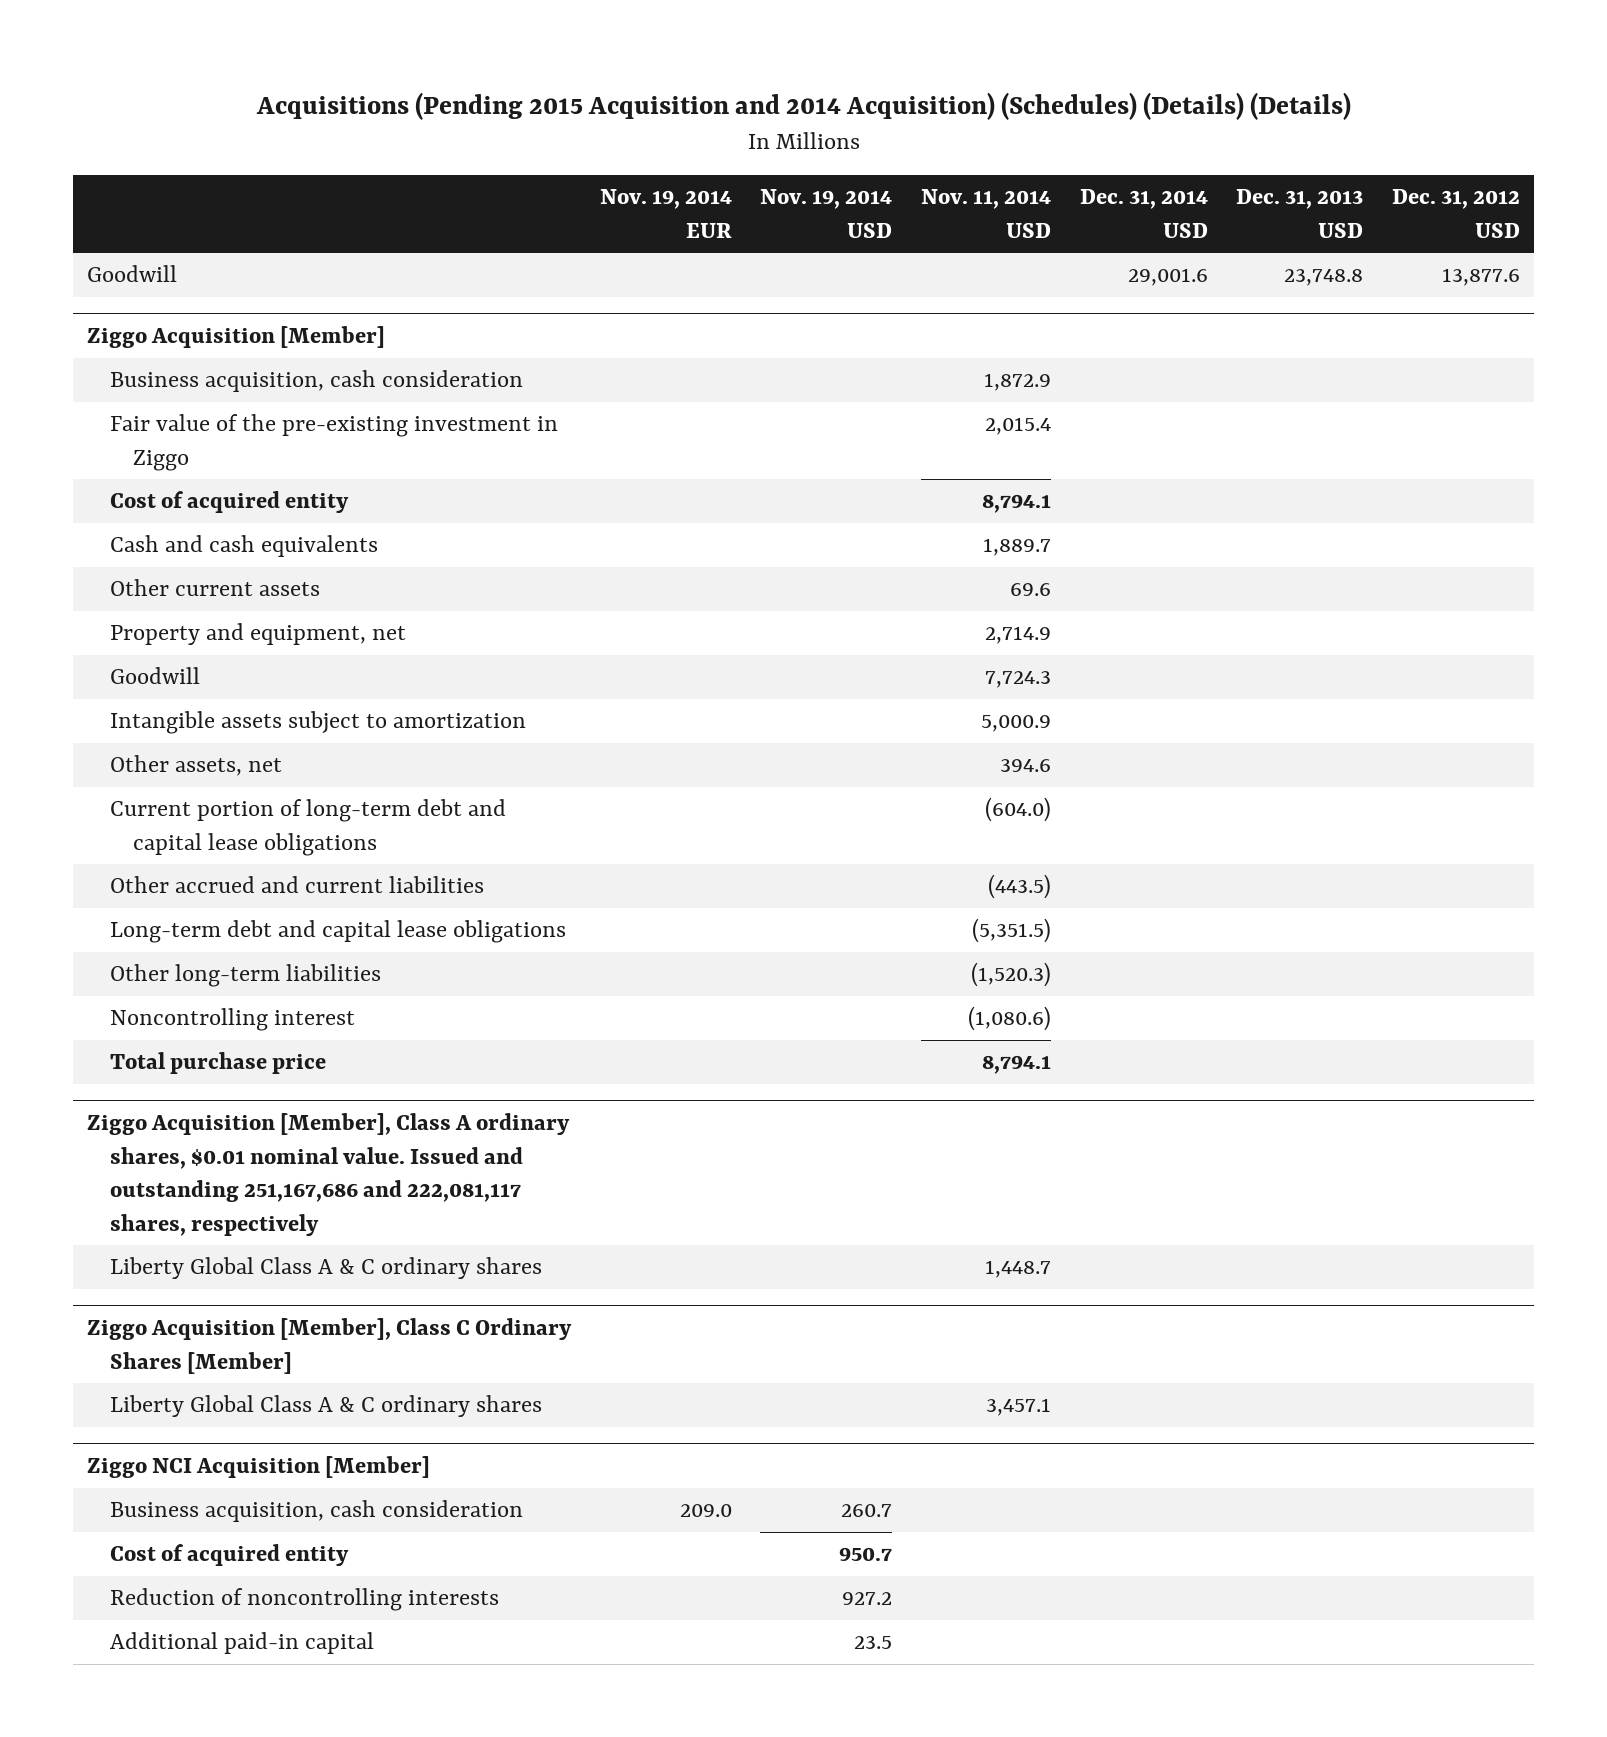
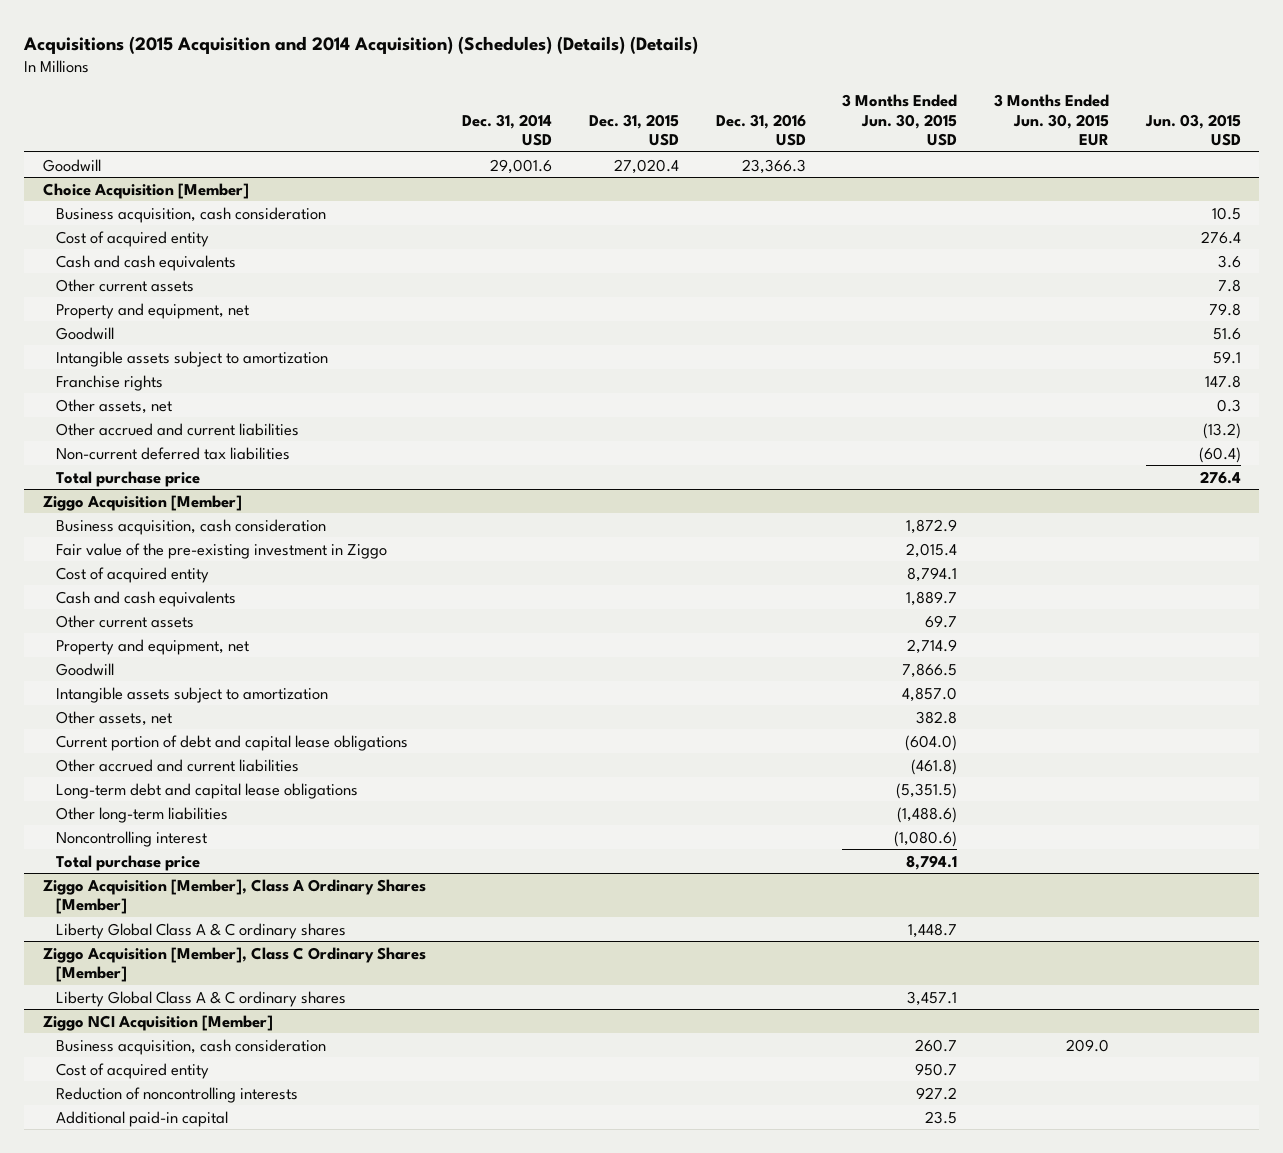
- Acquisitions (Pending 2015 Acquisition and 2014 Acquisition) (Schedules) (Details) (Details)
+ Acquisitions (2015 Acquisition and 2014 Acquisition) (Schedules) (Details) (Details)
- | Nov. 19, 2014 EUR | Nov. 19, 2014 USD | Nov. 11, 2014 USD | Dec. 31, 2014 USD | Dec. 31, 2013 USD | Dec. 31, 2012 USD
+ | Dec. 31, 2014 USD | Dec. 31, 2015 USD | Dec. 31, 2016 USD | 3 Months Ended Jun. 30, 2015 USD | 3 Months Ended Jun. 30, 2015 EUR | Jun. 03, 2015 USD
+ Choice Acquisition [Member]
+ Business acquisition, cash consideration | | | | | | 10.5
+ Cost of acquired entity | | | | | | 276.4
+ Cash and cash equivalents | | | | | | 3.6
+ Other current assets | | | | | | 7.8
+ Property and equipment, net | | | | | | 79.8
+ Goodwill | | | | | | 51.6
+ Intangible assets subject to amortization | | | | | | 59.1
+ Franchise rights | | | | | | 147.8
+ Other assets, net | | | | | | 0.3
+ Other accrued and current liabilities | | | | | | (13.2)
+ Non-current deferred tax liabilities | | | | | | (60.4)
+ Total purchase price | | | | | | 276.4
@ Ziggo Acquisition [Member]
- Current portion of long-term debt and capital lease obligations | | | (604.0) | | |
+ Current portion of debt and capital lease obligations | | | | (604.0) | |
- Ziggo Acquisition [Member], Class A ordinary shares, $0.01 nominal value. Issued and outstanding 251,167,686 and 222,081,117 shares, respectively
+ Ziggo Acquisition [Member], Class A Ordinary Shares [Member]

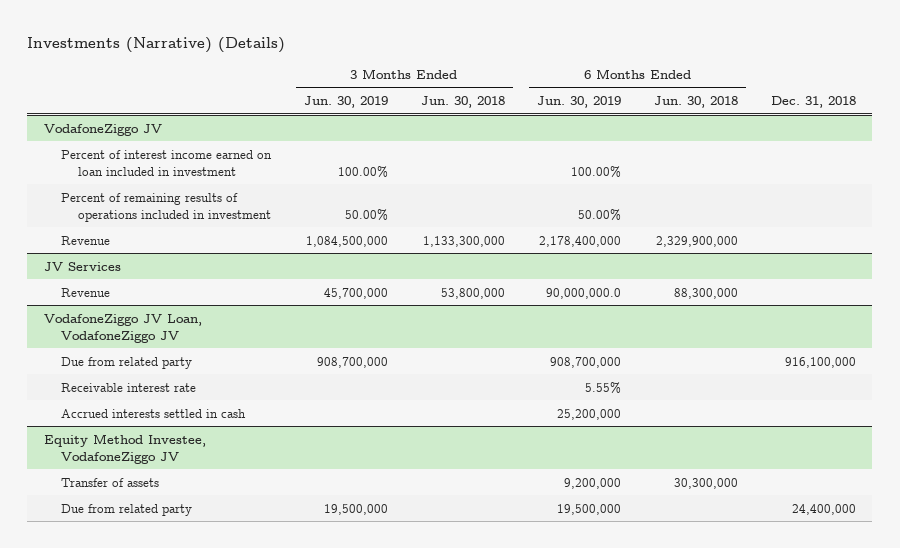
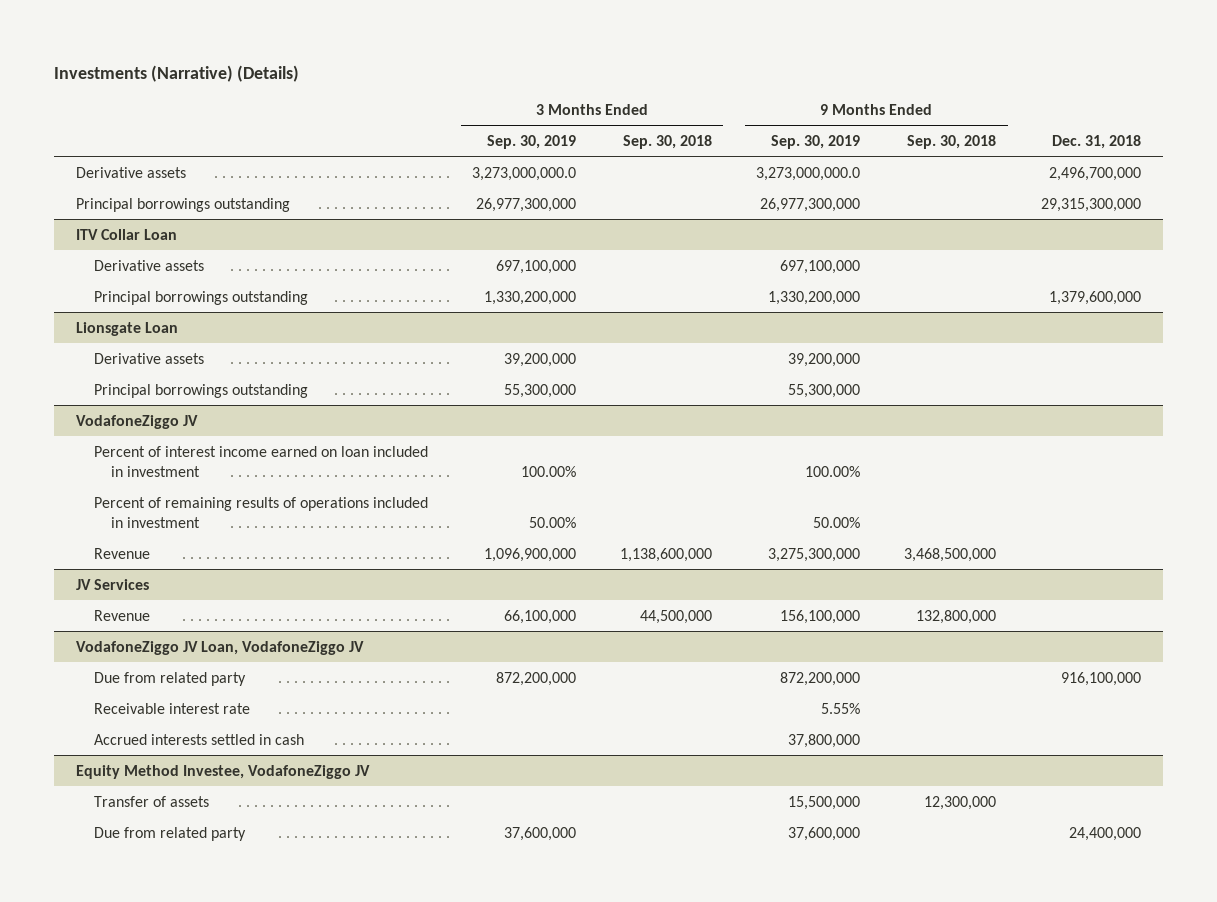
- | 3 Months Ended Jun. 30, 2019 | 3 Months Ended Jun. 30, 2018 | 6 Months Ended Jun. 30, 2019 | 6 Months Ended Jun. 30, 2018 | Dec. 31, 2018
+ | 3 Months Ended Sep. 30, 2019 | 3 Months Ended Sep. 30, 2018 | 9 Months Ended Sep. 30, 2019 | 9 Months Ended Sep. 30, 2018 | Dec. 31, 2018
+ Derivative assets | 3,273,000,000.0 | | 3,273,000,000.0 | | 2,496,700,000
+ Principal borrowings outstanding | 26,977,300,000 | | 26,977,300,000 | | 29,315,300,000
+ ITV Collar Loan
+ Derivative assets | 697,100,000 | | 697,100,000 | |
+ Principal borrowings outstanding | 1,330,200,000 | | 1,330,200,000 | | 1,379,600,000
+ Lionsgate Loan
+ Derivative assets | 39,200,000 | | 39,200,000 | |
+ Principal borrowings outstanding | 55,300,000 | | 55,300,000 | |

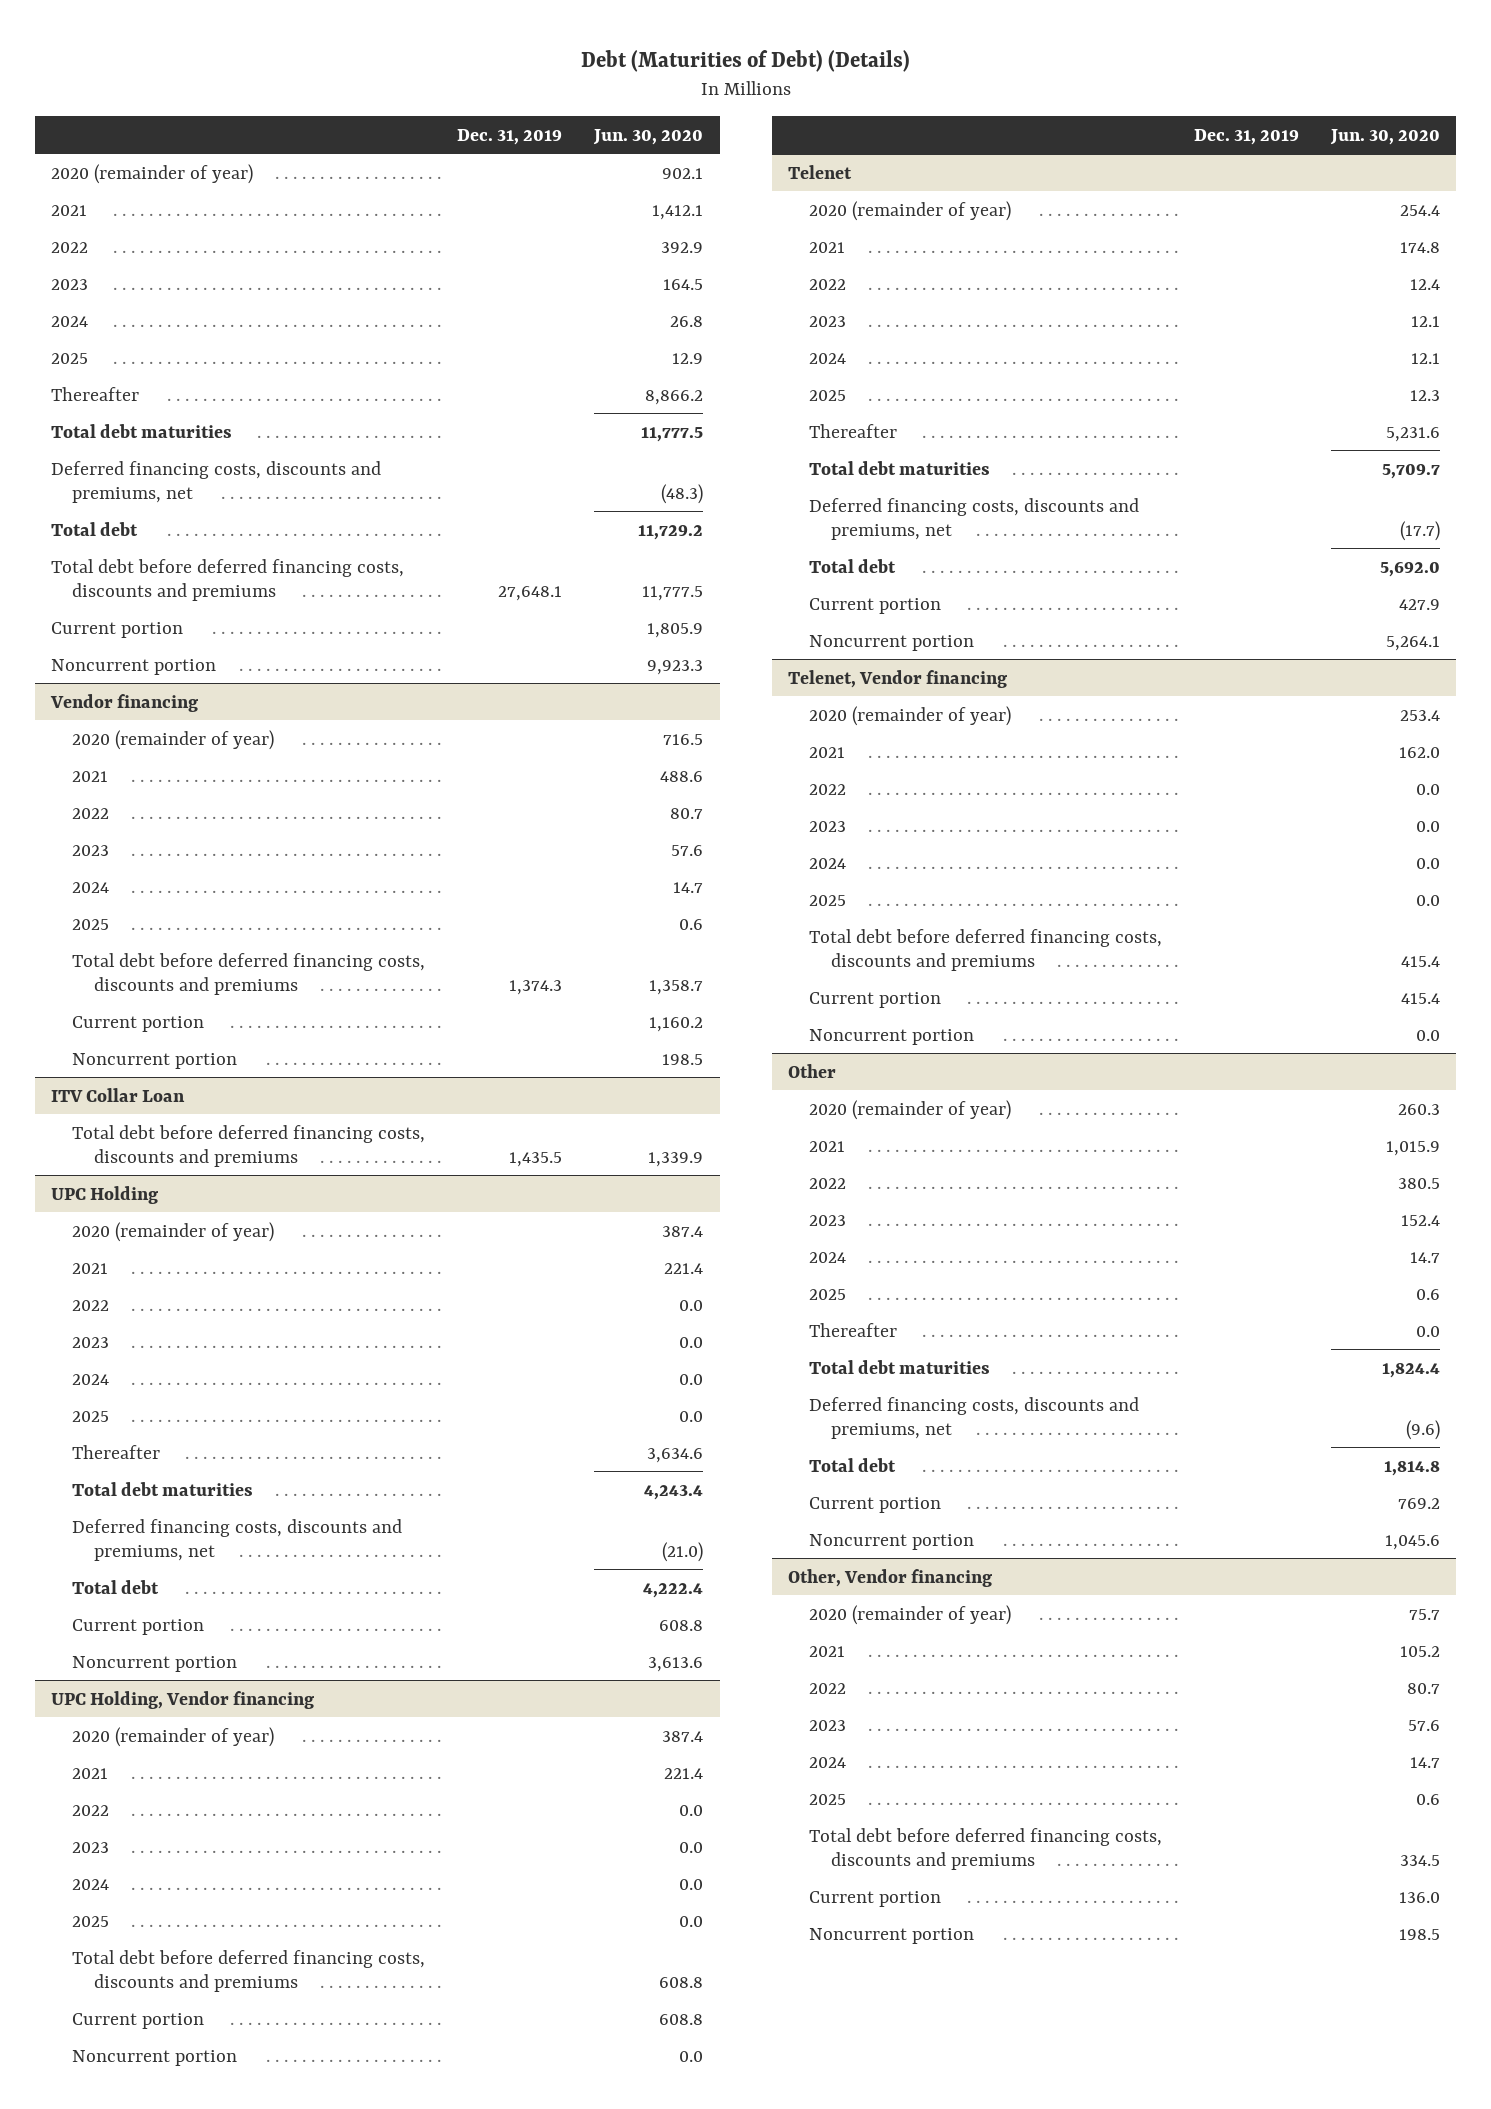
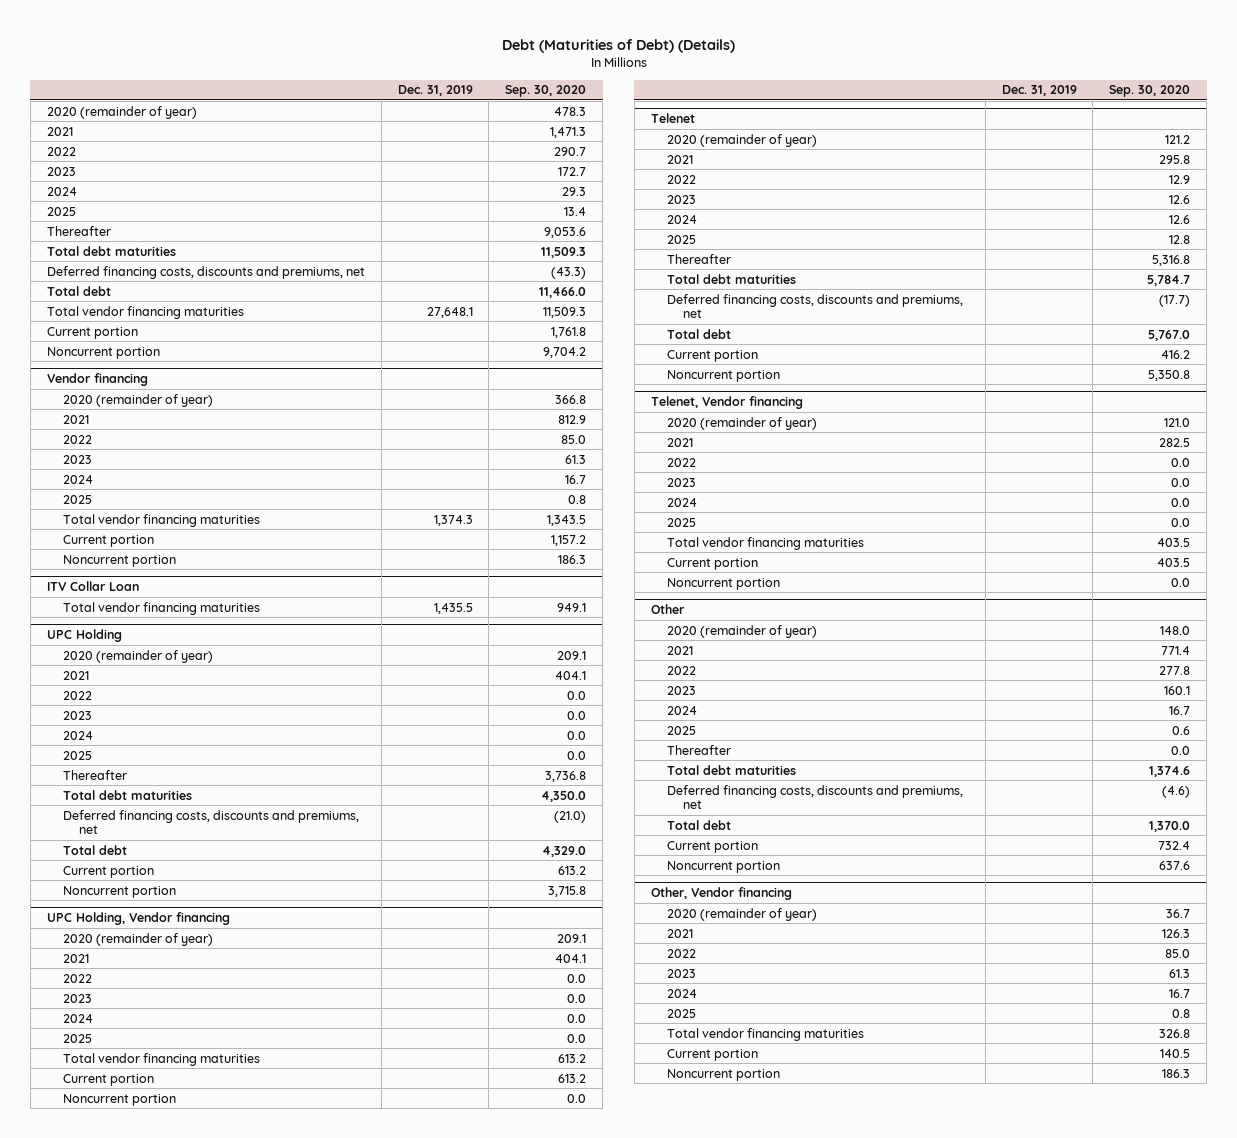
- | Dec. 31, 2019 | Jun. 30, 2020
+ | Dec. 31, 2019 | Sep. 30, 2020
- Total debt before deferred financing costs, discounts and premiums | 27,648.1 | 11,777.5
+ Total vendor financing maturities | 27,648.1 | 11,509.3
@ Vendor financing
- Total debt before deferred financing costs, discounts and premiums | 1,374.3 | 1,358.7
+ Total vendor financing maturities | 1,374.3 | 1,343.5
@ ITV Collar Loan
- Total debt before deferred financing costs, discounts and premiums | 1,435.5 | 1,339.9
+ Total vendor financing maturities | 1,435.5 | 949.1
@ UPC Holding, Vendor financing
- Total debt before deferred financing costs, discounts and premiums | | 608.8
+ Total vendor financing maturities | | 613.2
@ Telenet, Vendor financing
- Total debt before deferred financing costs, discounts and premiums | | 415.4
+ Total vendor financing maturities | | 403.5
@ Other, Vendor financing
- Total debt before deferred financing costs, discounts and premiums | | 334.5
+ Total vendor financing maturities | | 326.8

